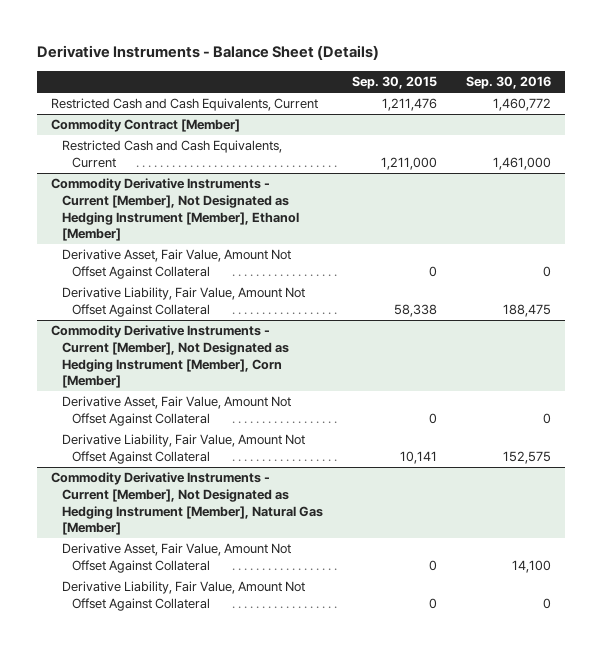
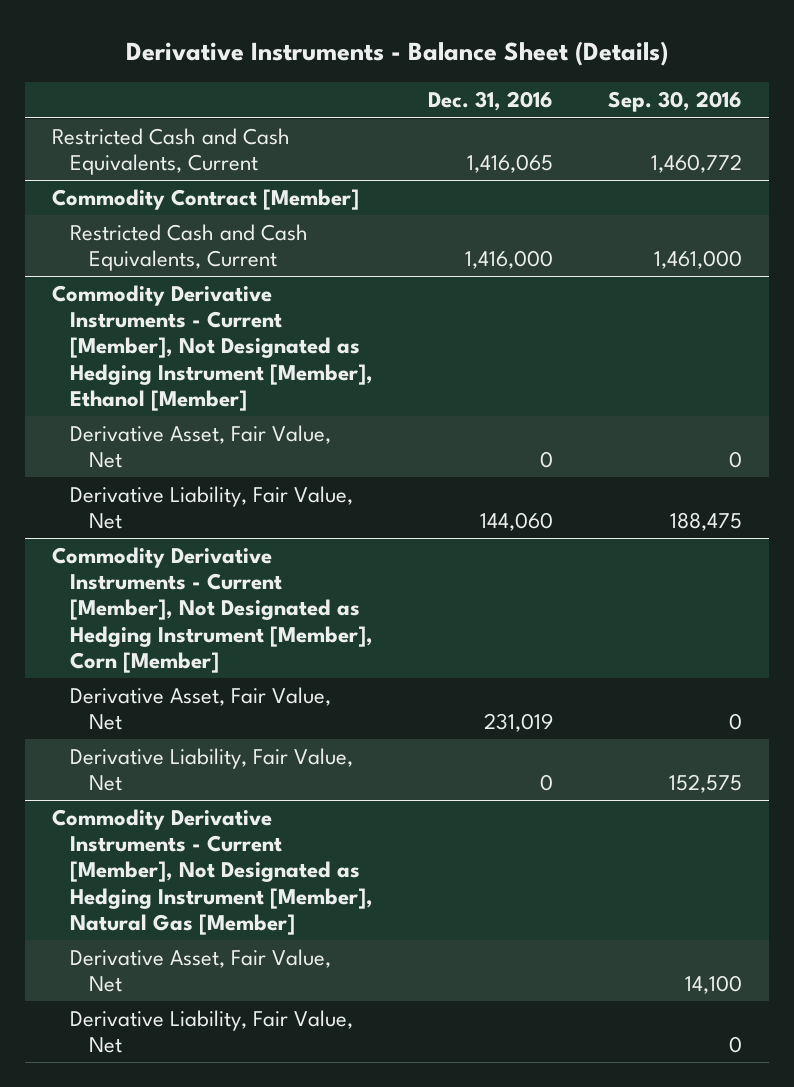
- | Sep. 30, 2015 | Sep. 30, 2016
+ | Dec. 31, 2016 | Sep. 30, 2016
@ Commodity Derivative Instruments - Current [Member], Not Designated as Hedging Instrument [Member], Ethanol [Member]
- Derivative Asset, Fair Value, Amount Not Offset Against Collateral | 0 | 0
- Derivative Liability, Fair Value, Amount Not Offset Against Collateral | 58,338 | 188,475
+ Derivative Asset, Fair Value, Net | 0 | 0
+ Derivative Liability, Fair Value, Net | 144,060 | 188,475
@ Commodity Derivative Instruments - Current [Member], Not Designated as Hedging Instrument [Member], Corn [Member]
- Derivative Asset, Fair Value, Amount Not Offset Against Collateral | 0 | 0
- Derivative Liability, Fair Value, Amount Not Offset Against Collateral | 10,141 | 152,575
+ Derivative Asset, Fair Value, Net | 231,019 | 0
+ Derivative Liability, Fair Value, Net | 0 | 152,575
@ Commodity Derivative Instruments - Current [Member], Not Designated as Hedging Instrument [Member], Natural Gas [Member]
- Derivative Asset, Fair Value, Amount Not Offset Against Collateral | 0 | 14,100
- Derivative Liability, Fair Value, Amount Not Offset Against Collateral | 0 | 0
+ Derivative Asset, Fair Value, Net | | 14,100
+ Derivative Liability, Fair Value, Net | | 0

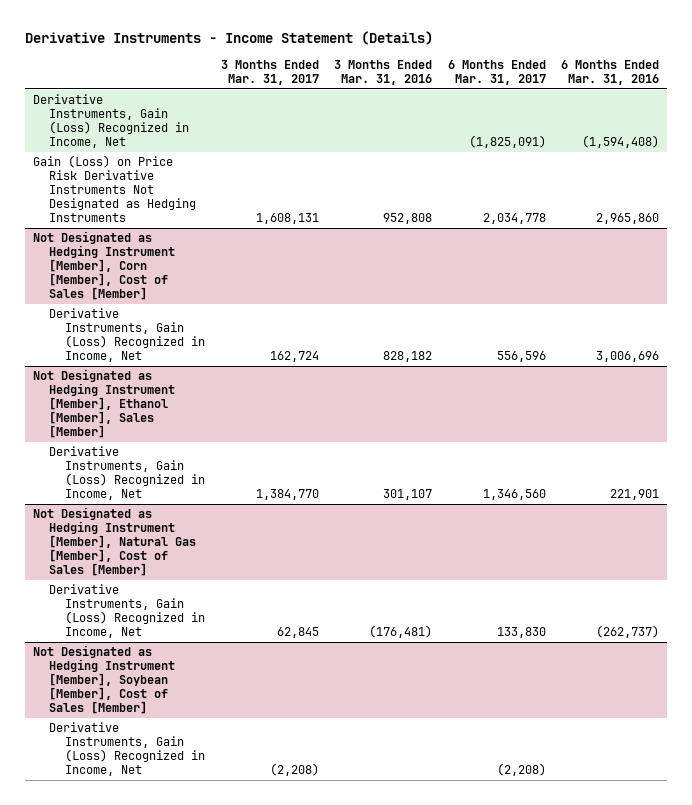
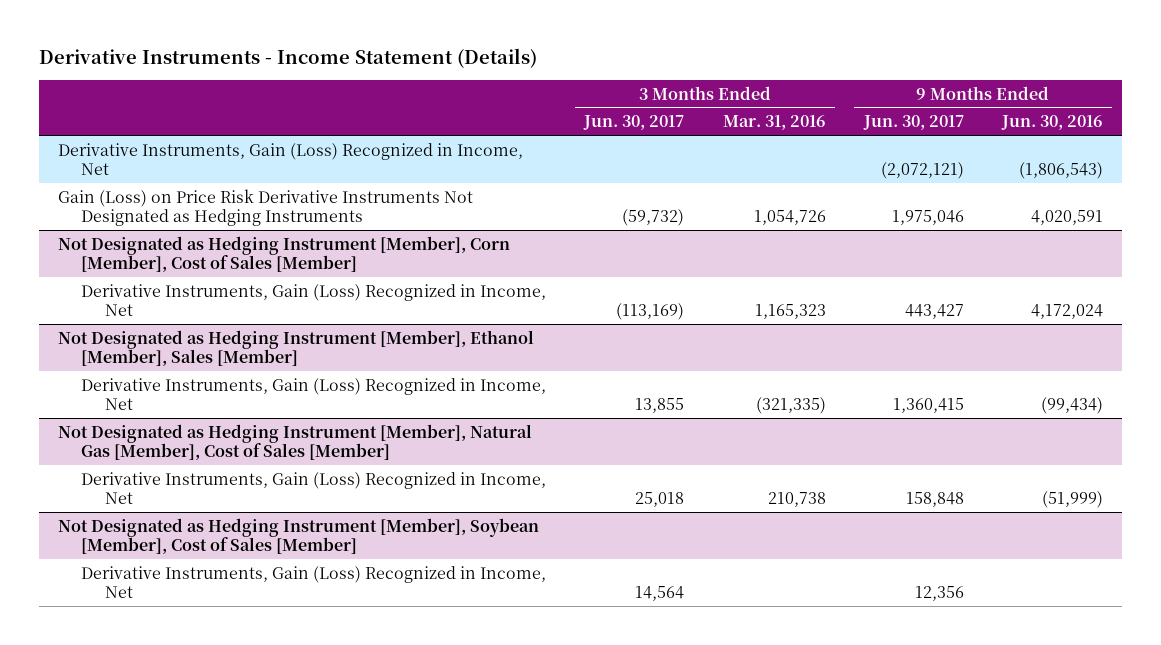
- | 3 Months Ended Mar. 31, 2017 | 3 Months Ended Mar. 31, 2016 | 6 Months Ended Mar. 31, 2017 | 6 Months Ended Mar. 31, 2016
+ | 3 Months Ended Jun. 30, 2017 | 3 Months Ended Mar. 31, 2016 | 9 Months Ended Jun. 30, 2017 | 9 Months Ended Jun. 30, 2016
- Gain (Loss) on Price Risk Derivative Instruments Not Designated as Hedging Instruments | 1,608,131 | 952,808 | 2,034,778 | 2,965,860
+ Gain (Loss) on Price Risk Derivative Instruments Not Designated as Hedging Instruments | (59,732) | 1,054,726 | 1,975,046 | 4,020,591
@ Not Designated as Hedging Instrument [Member], Corn [Member], Cost of Sales [Member]
- Derivative Instruments, Gain (Loss) Recognized in Income, Net | 162,724 | 828,182 | 556,596 | 3,006,696
+ Derivative Instruments, Gain (Loss) Recognized in Income, Net | (113,169) | 1,165,323 | 443,427 | 4,172,024
@ Not Designated as Hedging Instrument [Member], Ethanol [Member], Sales [Member]
- Derivative Instruments, Gain (Loss) Recognized in Income, Net | 1,384,770 | 301,107 | 1,346,560 | 221,901
+ Derivative Instruments, Gain (Loss) Recognized in Income, Net | 13,855 | (321,335) | 1,360,415 | (99,434)
@ Not Designated as Hedging Instrument [Member], Natural Gas [Member], Cost of Sales [Member]
- Derivative Instruments, Gain (Loss) Recognized in Income, Net | 62,845 | (176,481) | 133,830 | (262,737)
+ Derivative Instruments, Gain (Loss) Recognized in Income, Net | 25,018 | 210,738 | 158,848 | (51,999)

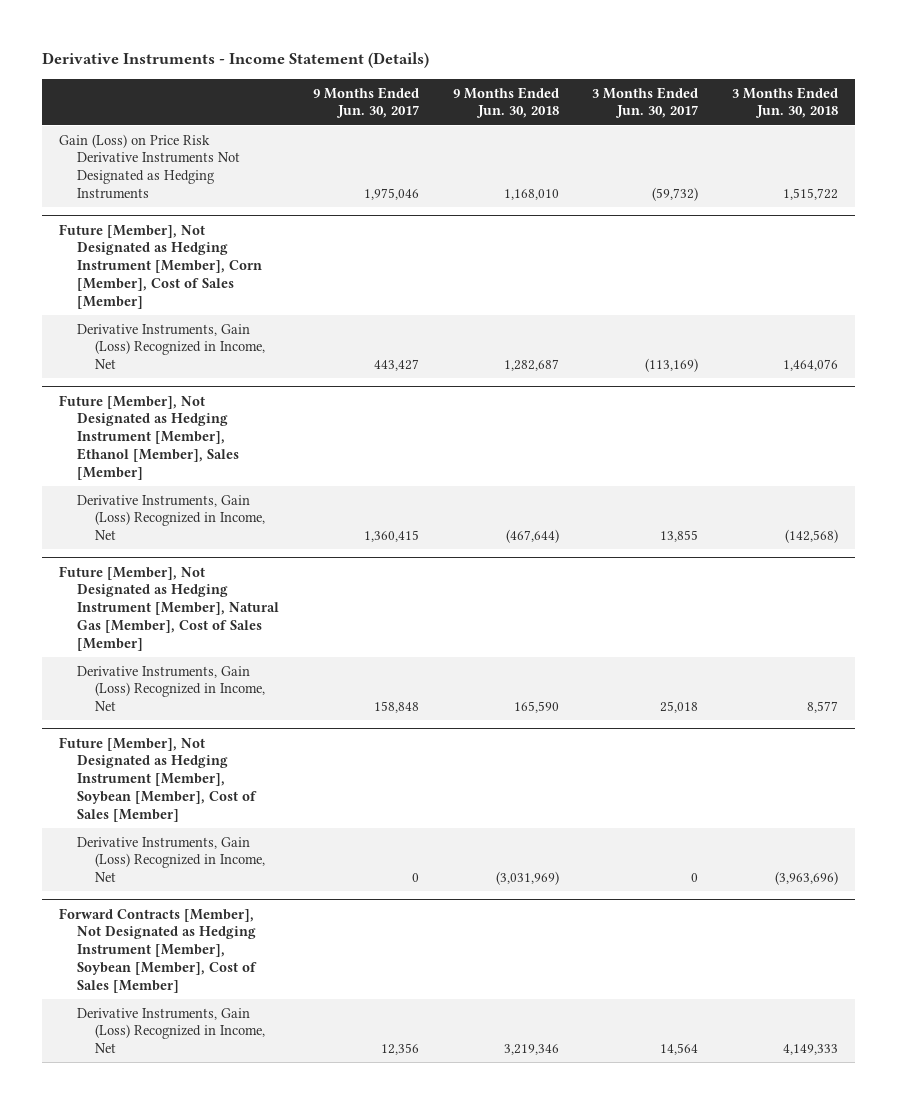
- | 3 Months Ended Jun. 30, 2017 | 3 Months Ended Mar. 31, 2016 | 9 Months Ended Jun. 30, 2017 | 9 Months Ended Jun. 30, 2016
+ | 9 Months Ended Jun. 30, 2017 | 9 Months Ended Jun. 30, 2018 | 3 Months Ended Jun. 30, 2017 | 3 Months Ended Jun. 30, 2018
- Derivative Instruments, Gain (Loss) Recognized in Income, Net | | | (2,072,121) | (1,806,543)
- Not Designated as Hedging Instrument [Member], Corn [Member], Cost of Sales [Member]
+ Future [Member], Not Designated as Hedging Instrument [Member], Corn [Member], Cost of Sales [Member]
- Not Designated as Hedging Instrument [Member], Ethanol [Member], Sales [Member]
+ Future [Member], Not Designated as Hedging Instrument [Member], Ethanol [Member], Sales [Member]
- Not Designated as Hedging Instrument [Member], Natural Gas [Member], Cost of Sales [Member]
+ Future [Member], Not Designated as Hedging Instrument [Member], Natural Gas [Member], Cost of Sales [Member]
- Not Designated as Hedging Instrument [Member], Soybean [Member], Cost of Sales [Member]
+ Future [Member], Not Designated as Hedging Instrument [Member], Soybean [Member], Cost of Sales [Member]
+ Derivative Instruments, Gain (Loss) Recognized in Income, Net | 0 | (3,031,969) | 0 | (3,963,696)
+ Forward Contracts [Member], Not Designated as Hedging Instrument [Member], Soybean [Member], Cost of Sales [Member]

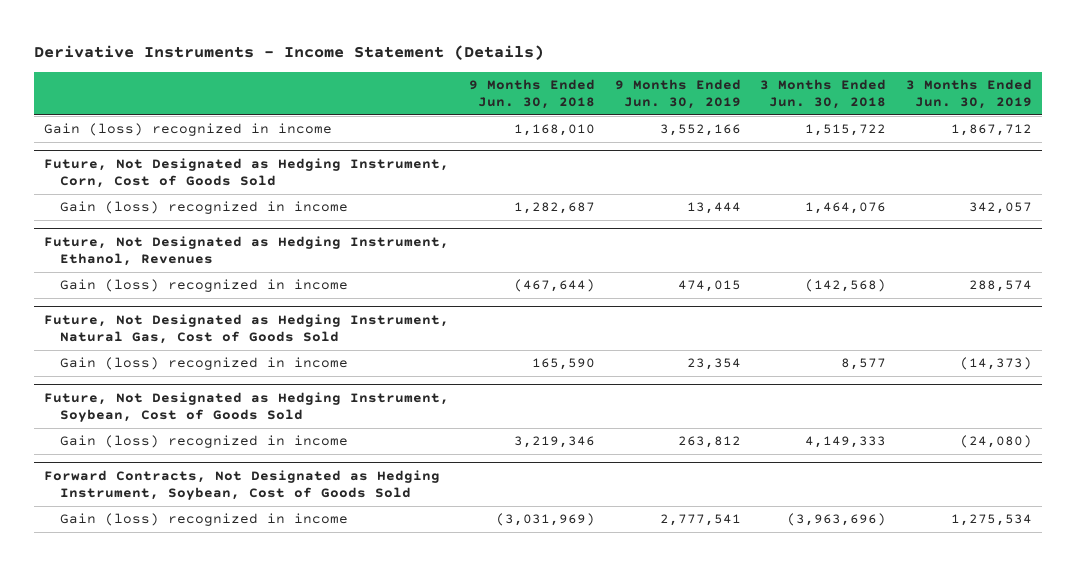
- | 9 Months Ended Jun. 30, 2017 | 9 Months Ended Jun. 30, 2018 | 3 Months Ended Jun. 30, 2017 | 3 Months Ended Jun. 30, 2018
+ | 9 Months Ended Jun. 30, 2018 | 9 Months Ended Jun. 30, 2019 | 3 Months Ended Jun. 30, 2018 | 3 Months Ended Jun. 30, 2019
- Gain (Loss) on Price Risk Derivative Instruments Not Designated as Hedging Instruments | 1,975,046 | 1,168,010 | (59,732) | 1,515,722
- Future [Member], Not Designated as Hedging Instrument [Member], Corn [Member], Cost of Sales [Member]
- Derivative Instruments, Gain (Loss) Recognized in Income, Net | 443,427 | 1,282,687 | (113,169) | 1,464,076
- Future [Member], Not Designated as Hedging Instrument [Member], Ethanol [Member], Sales [Member]
- Derivative Instruments, Gain (Loss) Recognized in Income, Net | 1,360,415 | (467,644) | 13,855 | (142,568)
- Future [Member], Not Designated as Hedging Instrument [Member], Natural Gas [Member], Cost of Sales [Member]
- Derivative Instruments, Gain (Loss) Recognized in Income, Net | 158,848 | 165,590 | 25,018 | 8,577
- Future [Member], Not Designated as Hedging Instrument [Member], Soybean [Member], Cost of Sales [Member]
- Derivative Instruments, Gain (Loss) Recognized in Income, Net | 0 | (3,031,969) | 0 | (3,963,696)
- Forward Contracts [Member], Not Designated as Hedging Instrument [Member], Soybean [Member], Cost of Sales [Member]
- Derivative Instruments, Gain (Loss) Recognized in Income, Net | 12,356 | 3,219,346 | 14,564 | 4,149,333
+ Gain (loss) recognized in income | 1,168,010 | 3,552,166 | 1,515,722 | 1,867,712
+ Future, Not Designated as Hedging Instrument, Corn, Cost of Goods Sold
+ Gain (loss) recognized in income | 1,282,687 | 13,444 | 1,464,076 | 342,057
+ Future, Not Designated as Hedging Instrument, Ethanol, Revenues
+ Gain (loss) recognized in income | (467,644) | 474,015 | (142,568) | 288,574
+ Future, Not Designated as Hedging Instrument, Natural Gas, Cost of Goods Sold
+ Gain (loss) recognized in income | 165,590 | 23,354 | 8,577 | (14,373)
+ Future, Not Designated as Hedging Instrument, Soybean, Cost of Goods Sold
+ Gain (loss) recognized in income | 3,219,346 | 263,812 | 4,149,333 | (24,080)
+ Forward Contracts, Not Designated as Hedging Instrument, Soybean, Cost of Goods Sold
+ Gain (loss) recognized in income | (3,031,969) | 2,777,541 | (3,963,696) | 1,275,534

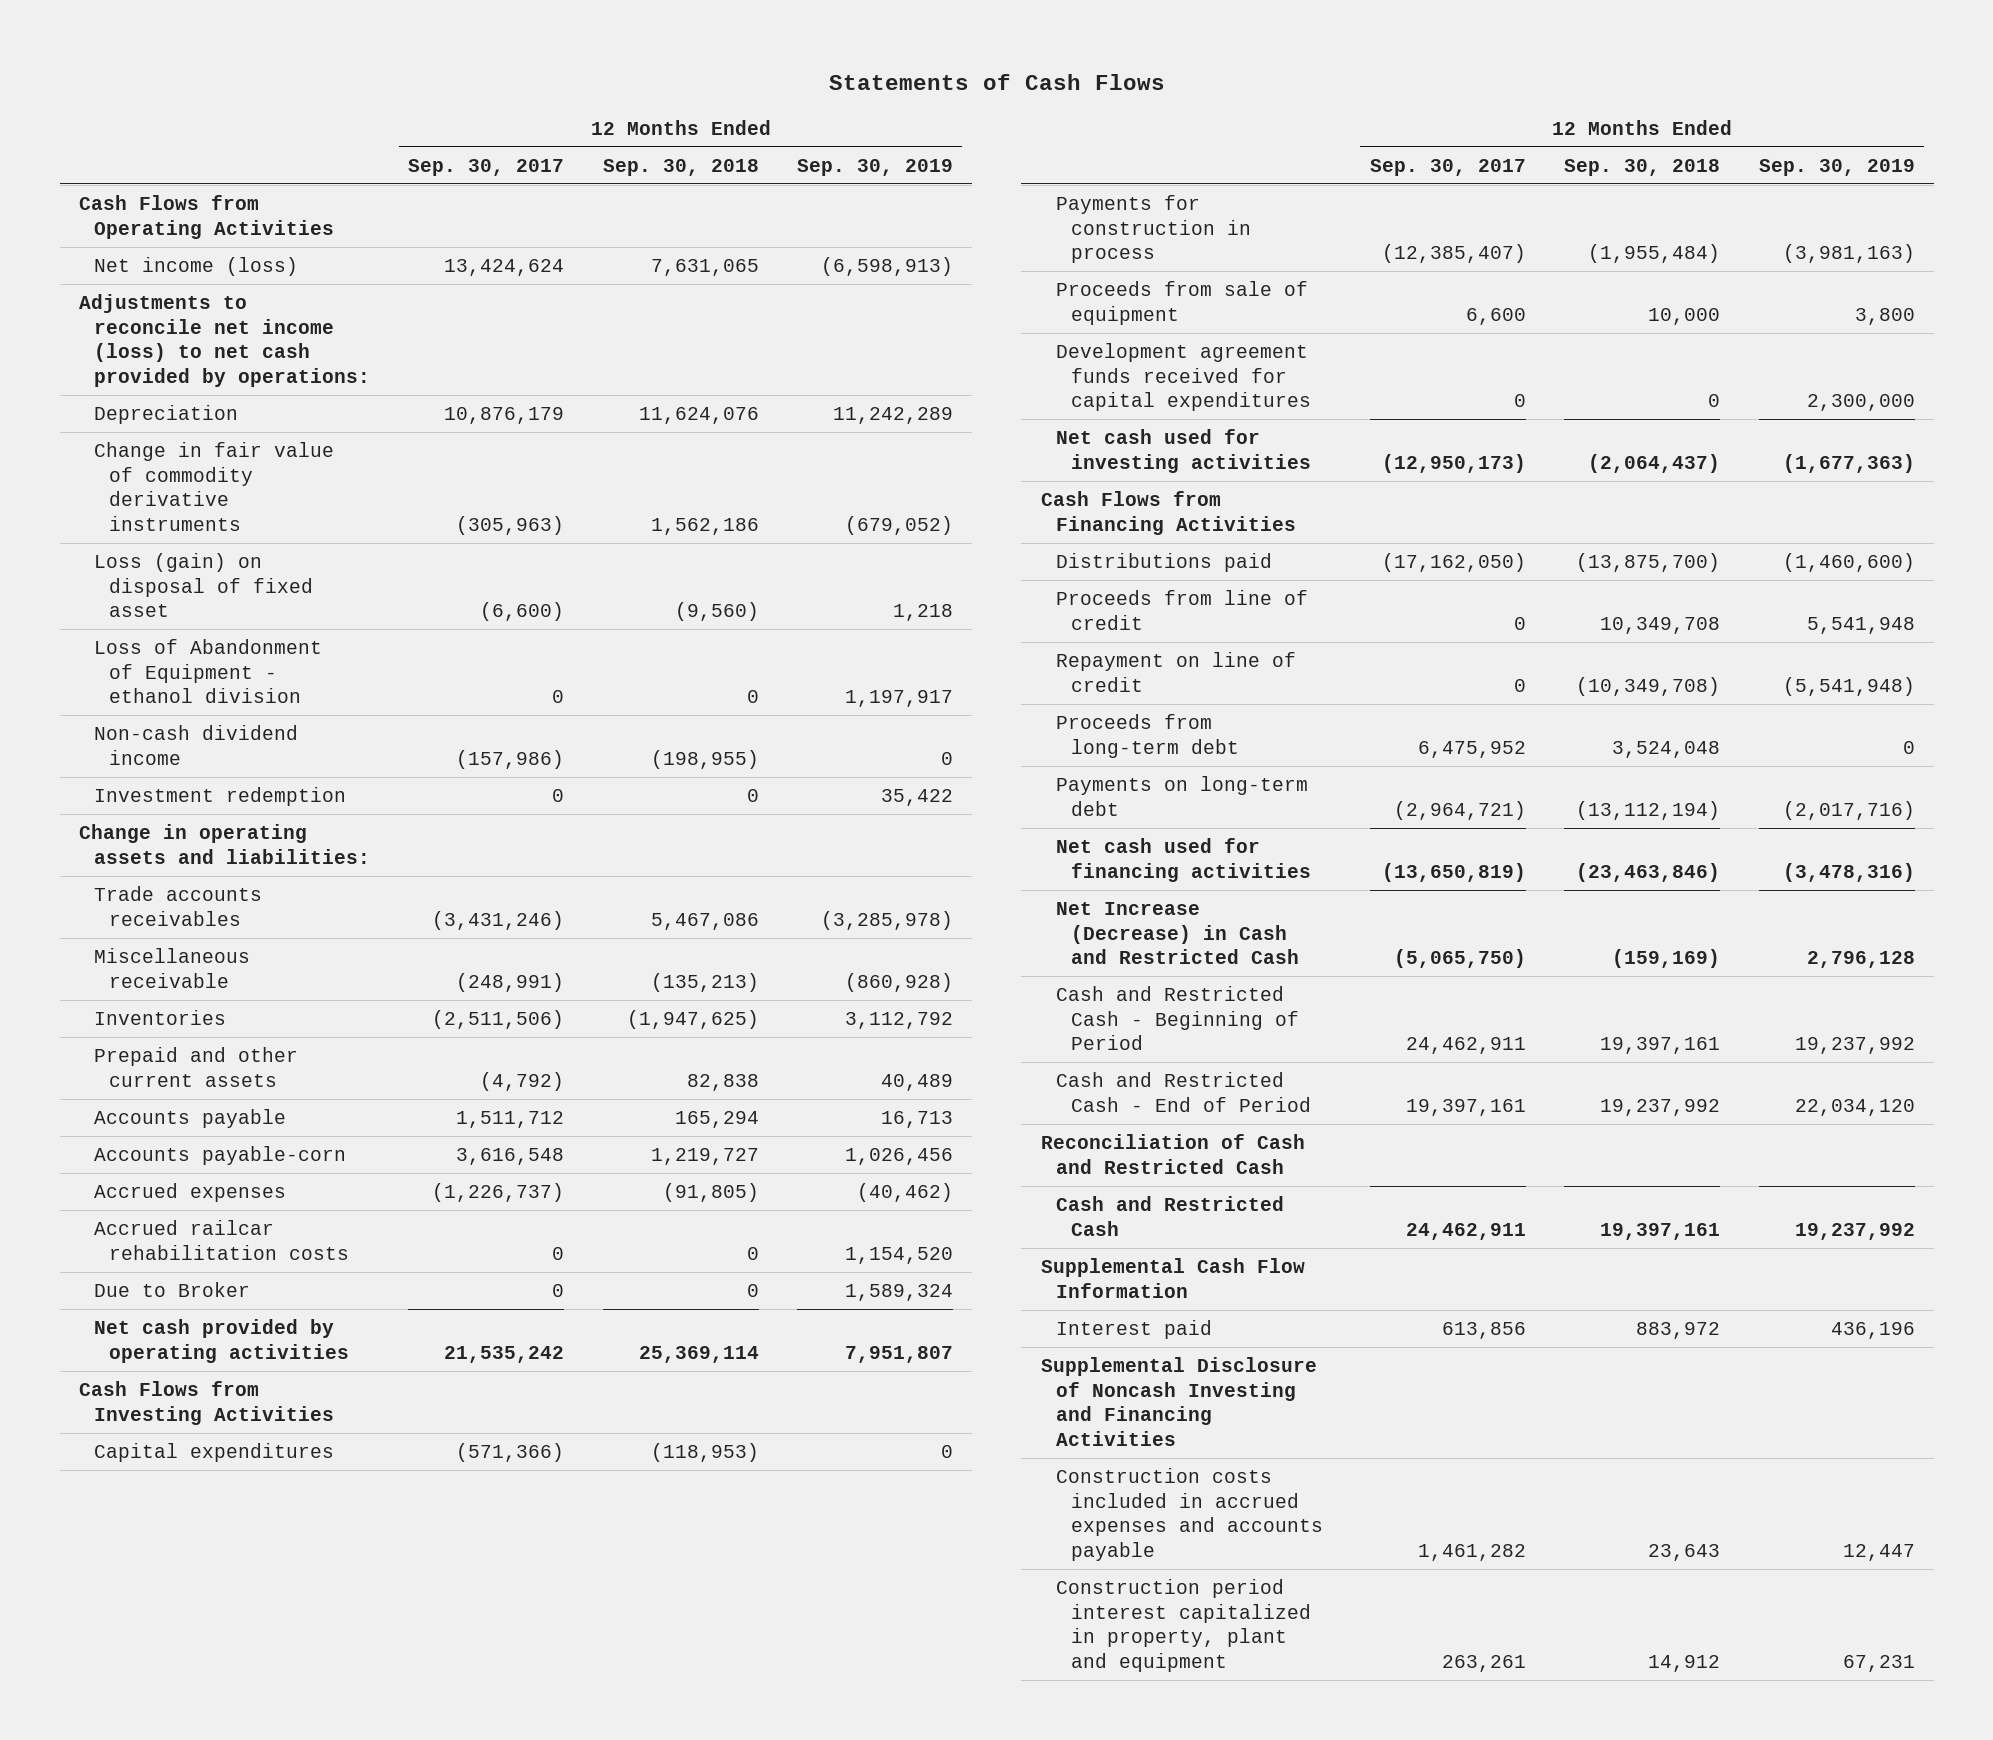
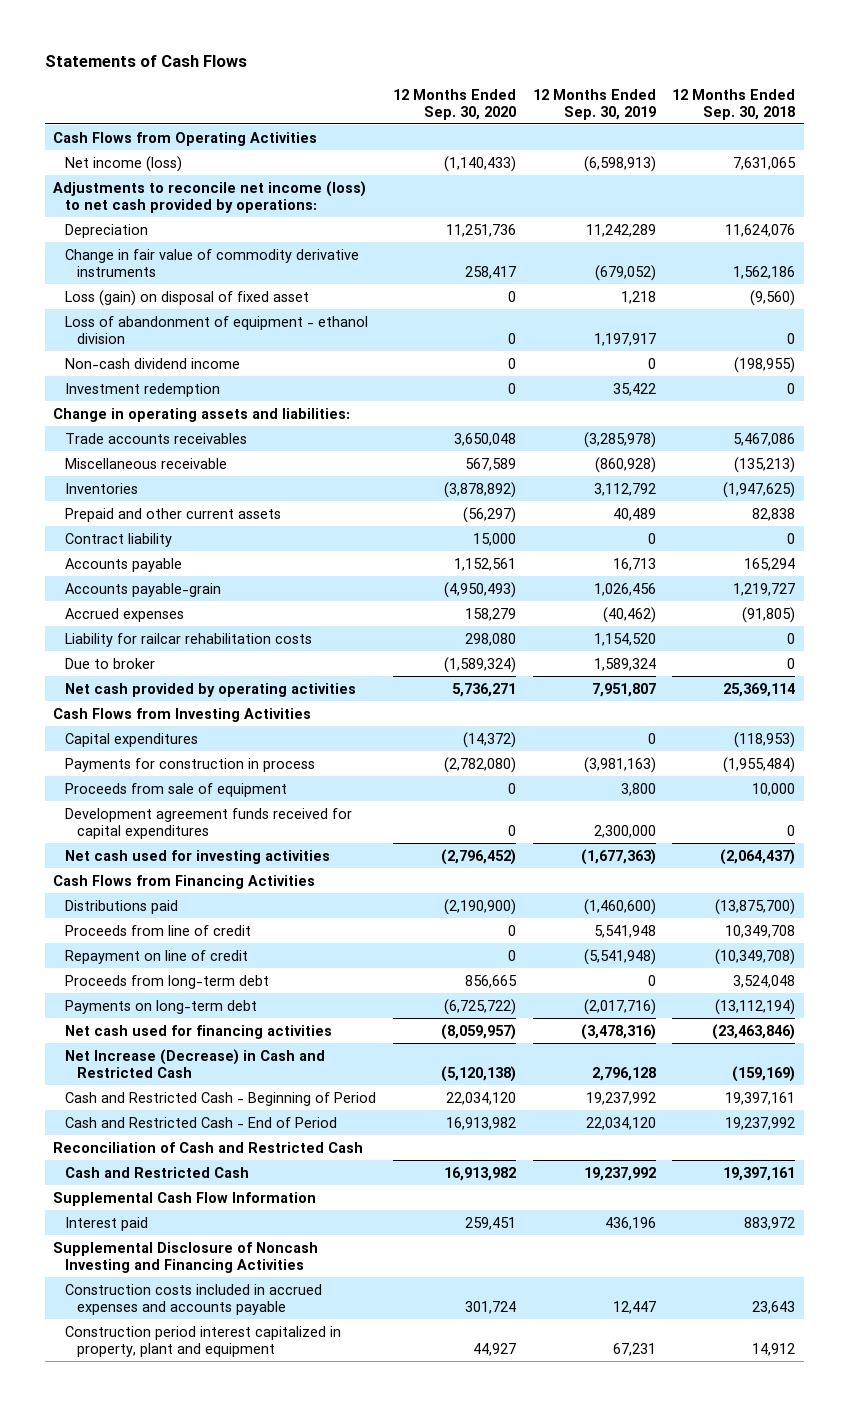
- | 12 Months Ended Sep. 30, 2017 | 12 Months Ended Sep. 30, 2018 | 12 Months Ended Sep. 30, 2019
+ | 12 Months Ended Sep. 30, 2020 | 12 Months Ended Sep. 30, 2019 | 12 Months Ended Sep. 30, 2018
- Loss of Abandonment of Equipment - ethanol division | 0 | 0 | 1,197,917
+ Loss of abandonment of equipment - ethanol division | 0 | 1,197,917 | 0
+ Contract liability | 15,000 | 0 | 0
- Accounts payable-corn | 3,616,548 | 1,219,727 | 1,026,456
+ Accounts payable-grain | (4,950,493) | 1,026,456 | 1,219,727
- Accrued railcar rehabilitation costs | 0 | 0 | 1,154,520
- Due to Broker | 0 | 0 | 1,589,324
+ Liability for railcar rehabilitation costs | 298,080 | 1,154,520 | 0
+ Due to broker | (1,589,324) | 1,589,324 | 0

